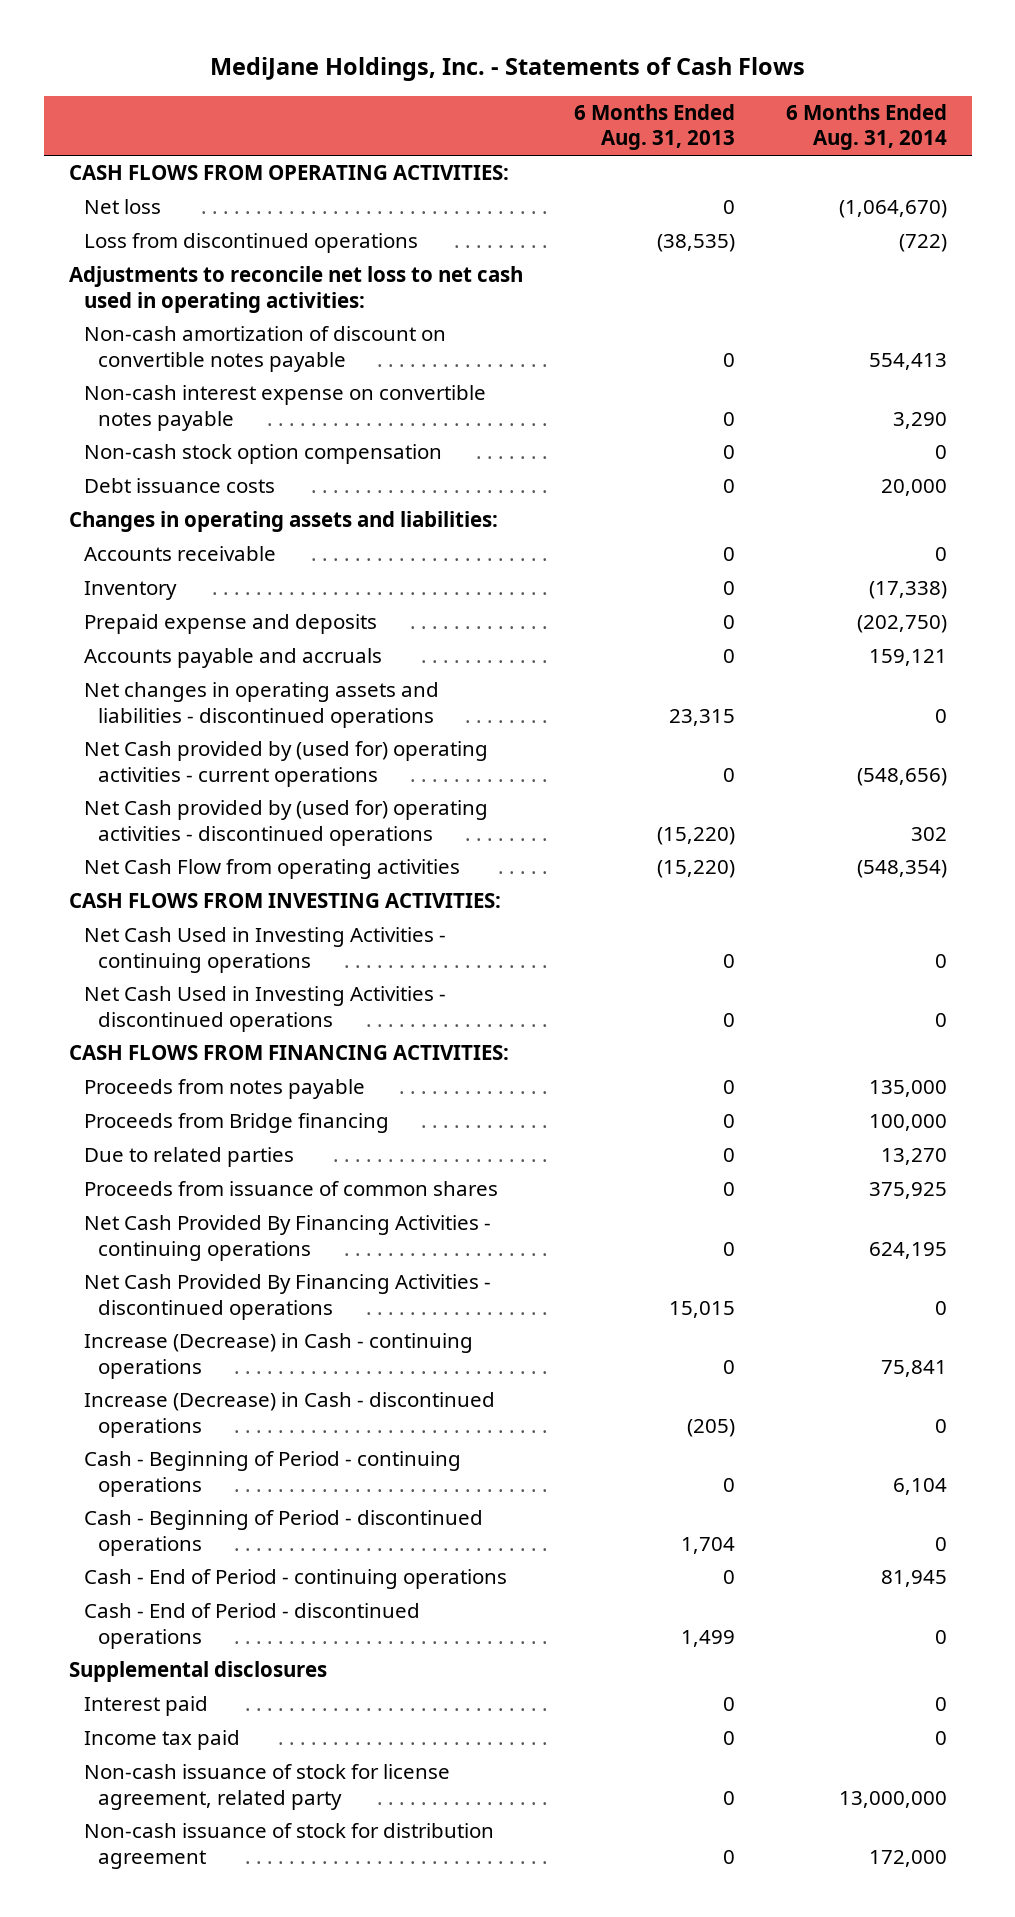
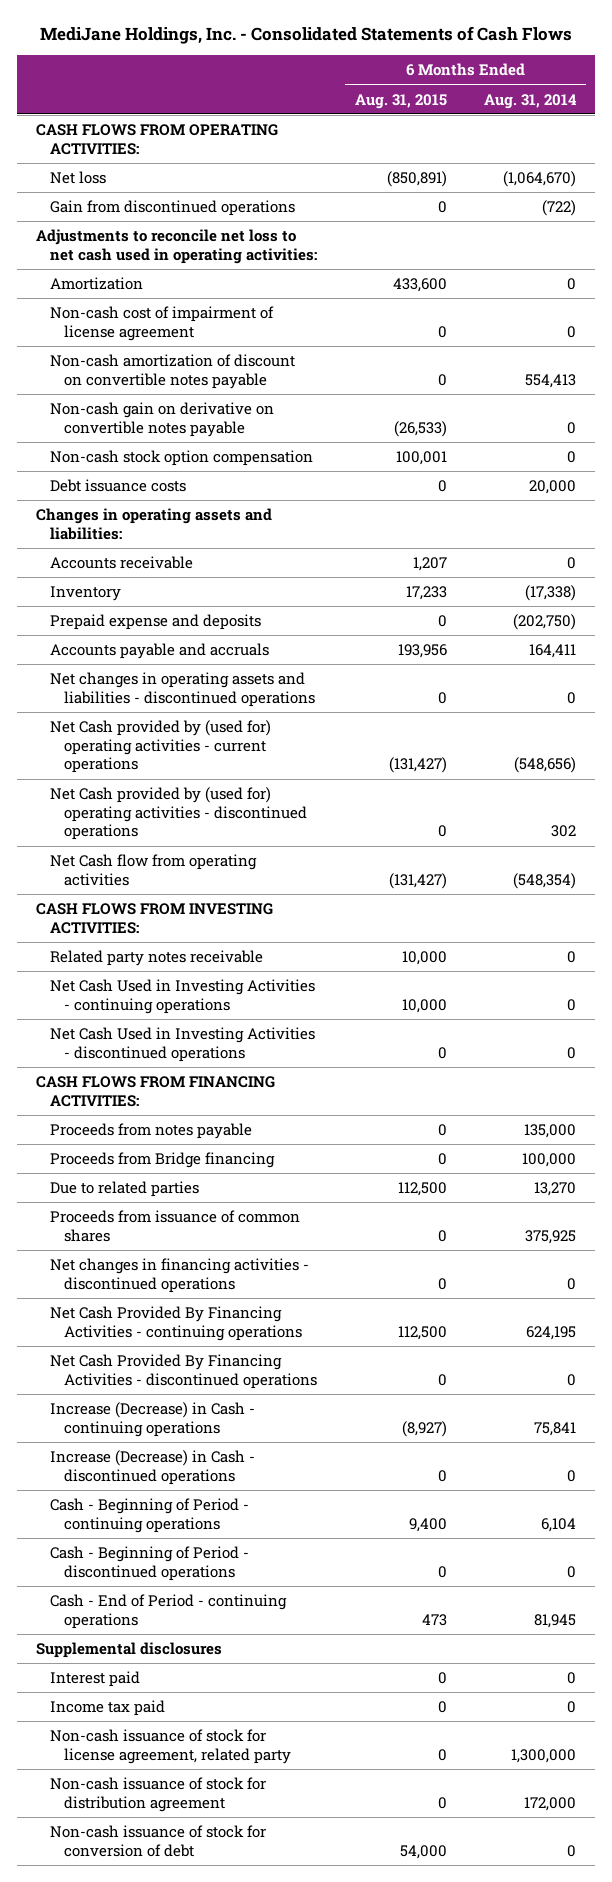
- MediJane Holdings, Inc. - Statements of Cash Flows
+ MediJane Holdings, Inc. - Consolidated Statements of Cash Flows
- | 6 Months Ended Aug. 31, 2013 | 6 Months Ended Aug. 31, 2014
+ | 6 Months Ended Aug. 31, 2015 | 6 Months Ended Aug. 31, 2014
- Loss from discontinued operations | (38,535) | (722)
+ Gain from discontinued operations | 0 | (722)
+ Amortization | 433,600 | 0
+ Non-cash cost of impairment of license agreement | 0 | 0
- Non-cash interest expense on convertible notes payable | 0 | 3,290
+ Non-cash gain on derivative on convertible notes payable | (26,533) | 0
- Accounts payable and accruals | 0 | 159,121
+ Accounts payable and accruals | 193,956 | 164,411
- Net Cash Flow from operating activities | (15,220) | (548,354)
+ Net Cash flow from operating activities | (131,427) | (548,354)
+ Related party notes receivable | 10,000 | 0
+ Net changes in financing activities - discontinued operations | 0 | 0
- Cash - End of Period - discontinued operations | 1,499 | 0
- Non-cash issuance of stock for license agreement, related party | 0 | 13,000,000
+ Non-cash issuance of stock for license agreement, related party | 0 | 1,300,000
+ Non-cash issuance of stock for conversion of debt | 54,000 | 0

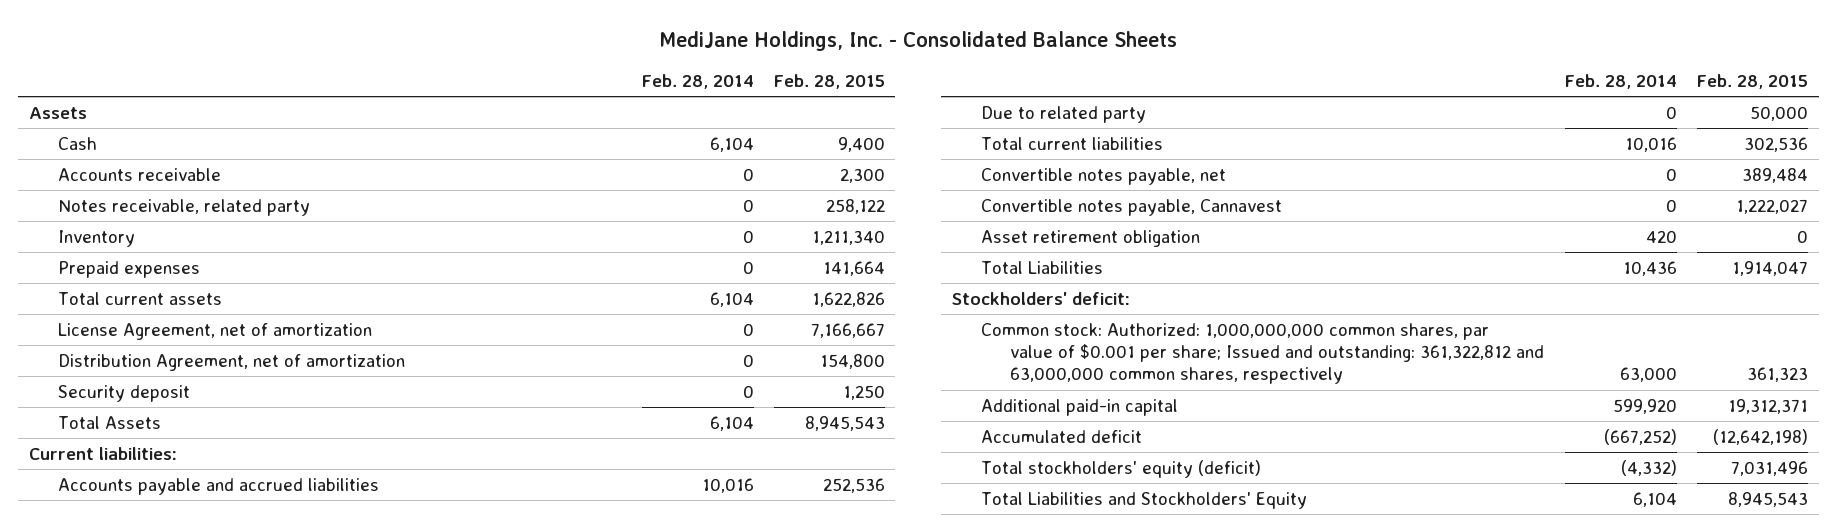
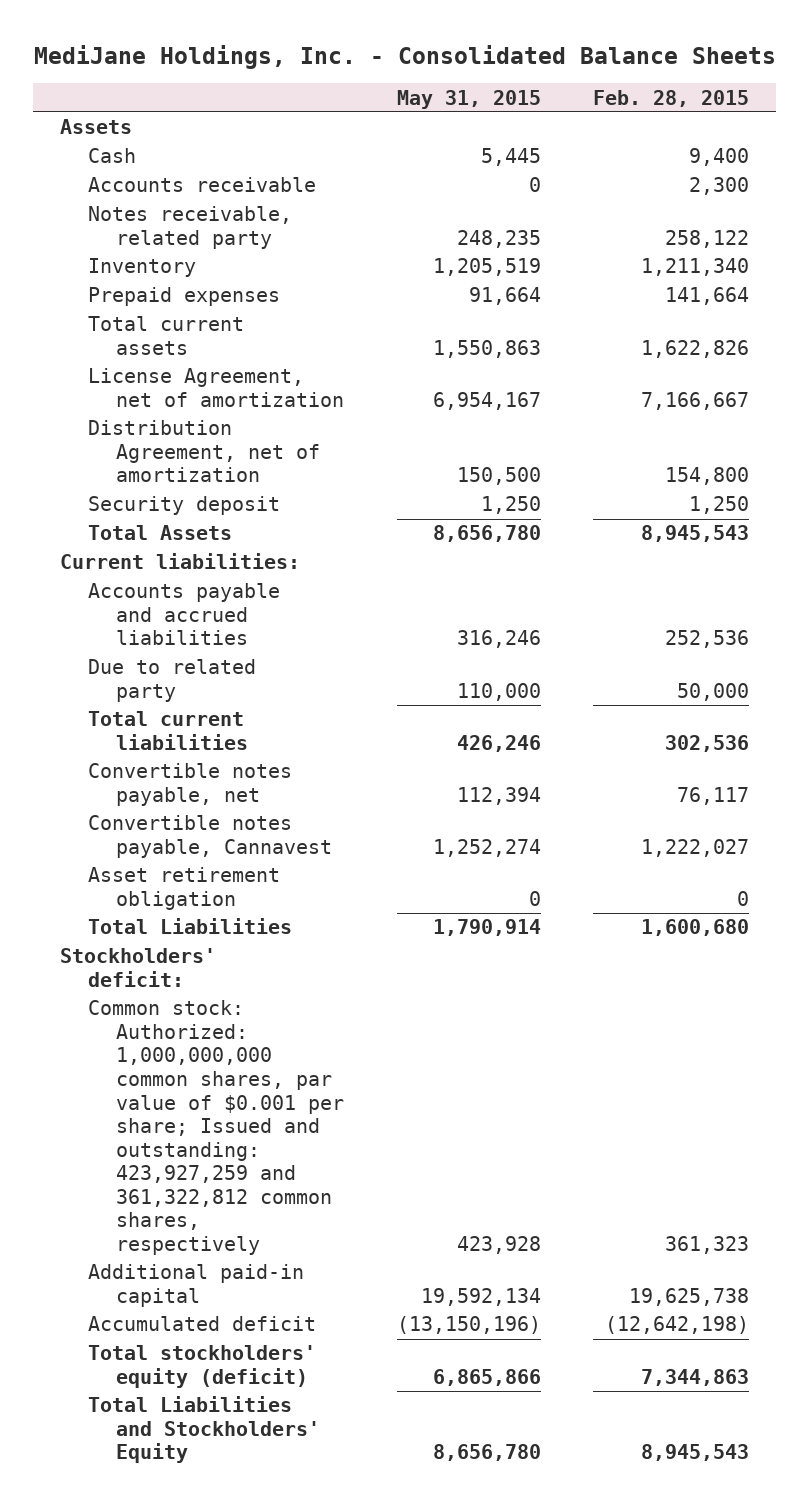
- | Feb. 28, 2014 | Feb. 28, 2015
+ | May 31, 2015 | Feb. 28, 2015
- Convertible notes payable, net | 0 | 389,484
+ Convertible notes payable, net | 112,394 | 76,117
- Total Liabilities | 10,436 | 1,914,047
+ Total Liabilities | 1,790,914 | 1,600,680
- Common stock: Authorized: 1,000,000,000 common shares, par value of $0.001 per share; Issued and outstanding: 361,322,812 and 63,000,000 common shares, respectively | 63,000 | 361,323
- Additional paid-in capital | 599,920 | 19,312,371
+ Common stock: Authorized: 1,000,000,000 common shares, par value of $0.001 per share; Issued and outstanding: 423,927,259 and 361,322,812 common shares, respectively | 423,928 | 361,323
+ Additional paid-in capital | 19,592,134 | 19,625,738
- Total stockholders' equity (deficit) | (4,332) | 7,031,496
+ Total stockholders' equity (deficit) | 6,865,866 | 7,344,863

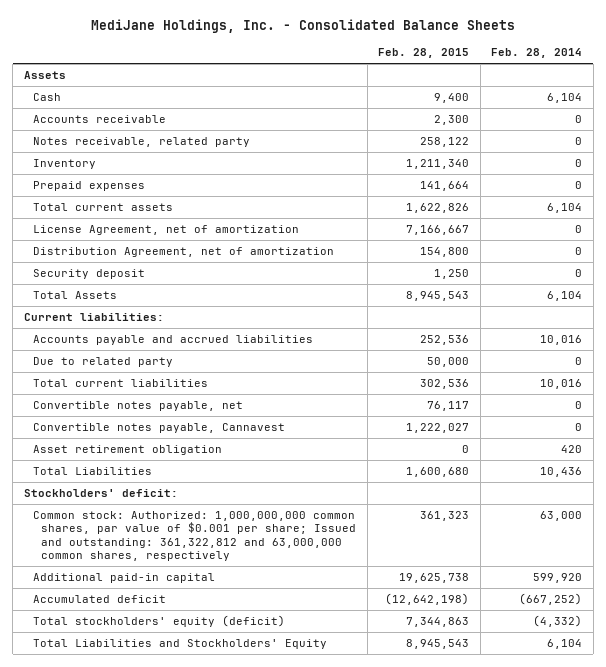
- | May 31, 2015 | Feb. 28, 2015
+ | Feb. 28, 2015 | Feb. 28, 2014
- Common stock: Authorized: 1,000,000,000 common shares, par value of $0.001 per share; Issued and outstanding: 423,927,259 and 361,322,812 common shares, respectively | 423,928 | 361,323
+ Common stock: Authorized: 1,000,000,000 common shares, par value of $0.001 per share; Issued and outstanding: 361,322,812 and 63,000,000 common shares, respectively | 361,323 | 63,000

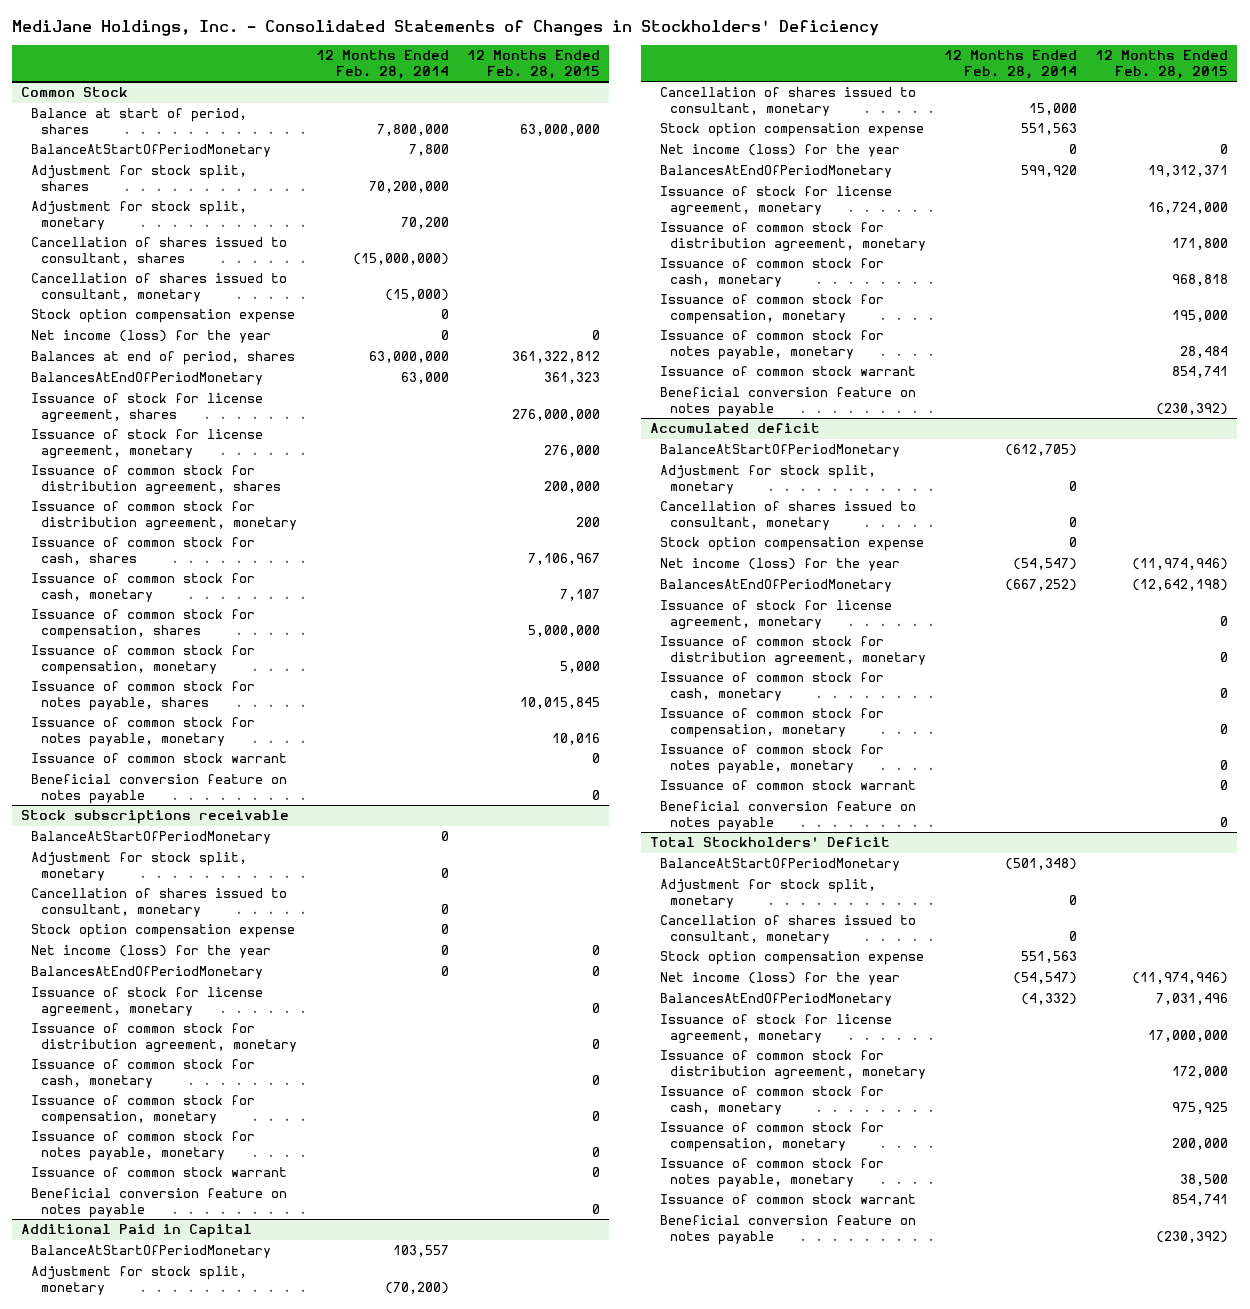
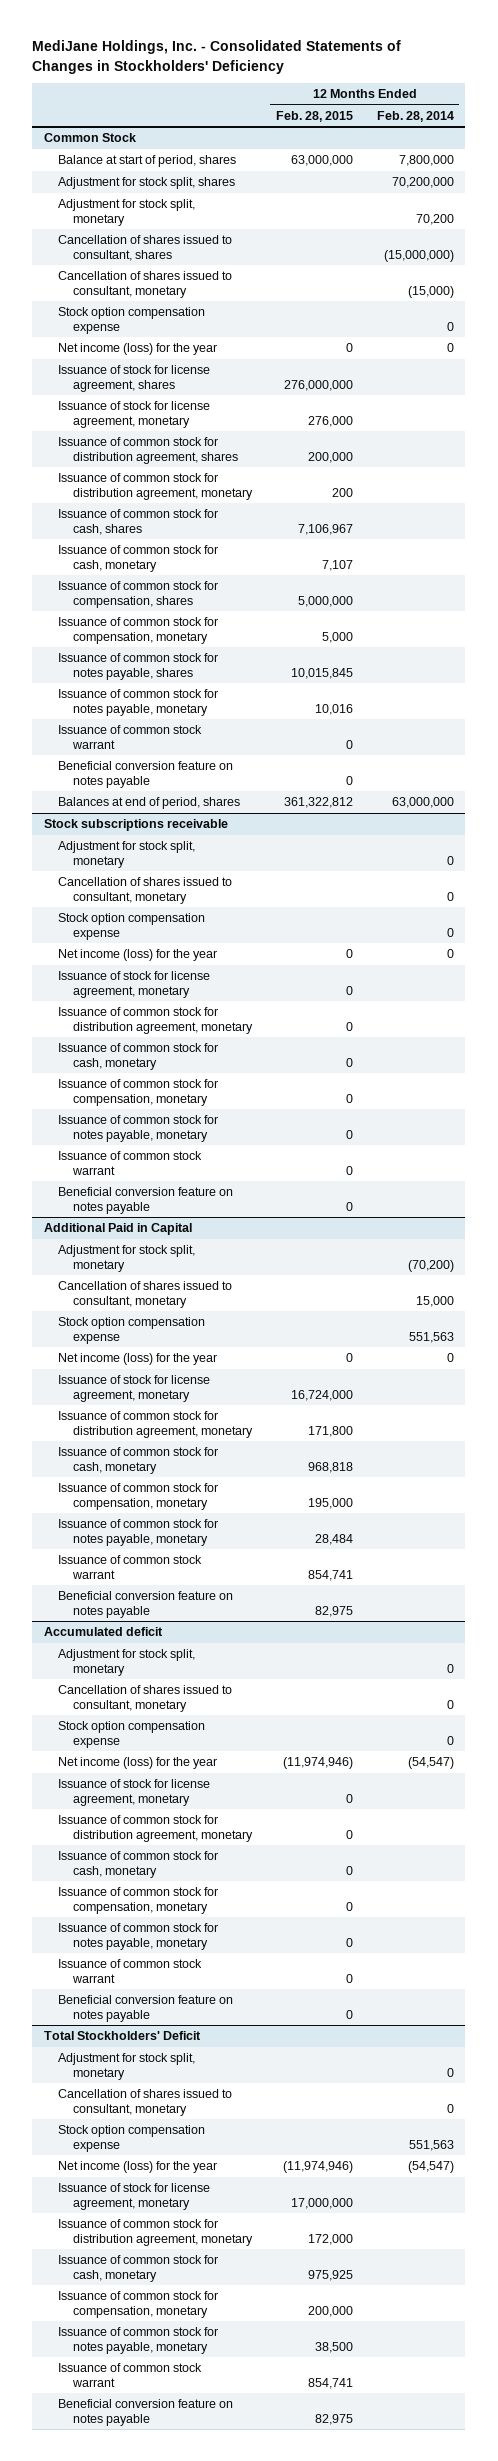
- | 12 Months Ended Feb. 28, 2014 | 12 Months Ended Feb. 28, 2015
+ | 12 Months Ended Feb. 28, 2015 | 12 Months Ended Feb. 28, 2014
@ Common Stock
- BalanceAtStartOfPeriodMonetary | 7,800 |
- BalancesAtEndOfPeriodMonetary | 63,000 | 361,323
moved down: Balances at end of period, shares | 361,322,812 | 63,000,000
@ Stock subscriptions receivable
- BalanceAtStartOfPeriodMonetary | 0 |
- BalancesAtEndOfPeriodMonetary | 0 | 0
@ Additional Paid in Capital
- BalanceAtStartOfPeriodMonetary | 103,557 |
- BalancesAtEndOfPeriodMonetary | 599,920 | 19,312,371
- Beneficial conversion feature on notes payable | | (230,392)
+ Beneficial conversion feature on notes payable | 82,975 |
@ Accumulated deficit
- BalanceAtStartOfPeriodMonetary | (612,705) |
- BalancesAtEndOfPeriodMonetary | (667,252) | (12,642,198)
@ Total Stockholders' Deficit
- BalanceAtStartOfPeriodMonetary | (501,348) |
- BalancesAtEndOfPeriodMonetary | (4,332) | 7,031,496
- Beneficial conversion feature on notes payable | | (230,392)
+ Beneficial conversion feature on notes payable | 82,975 |

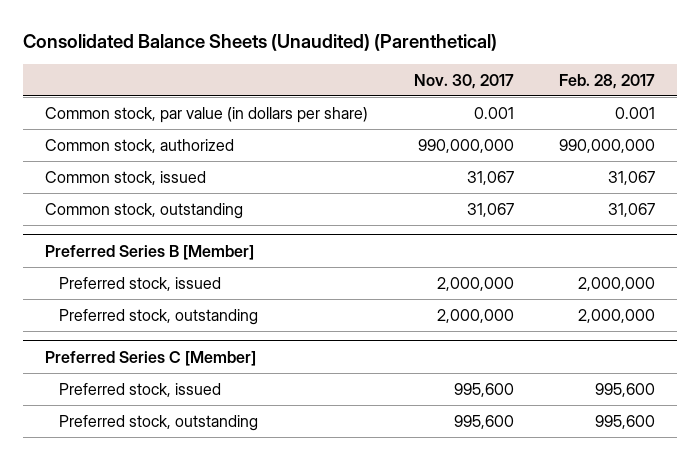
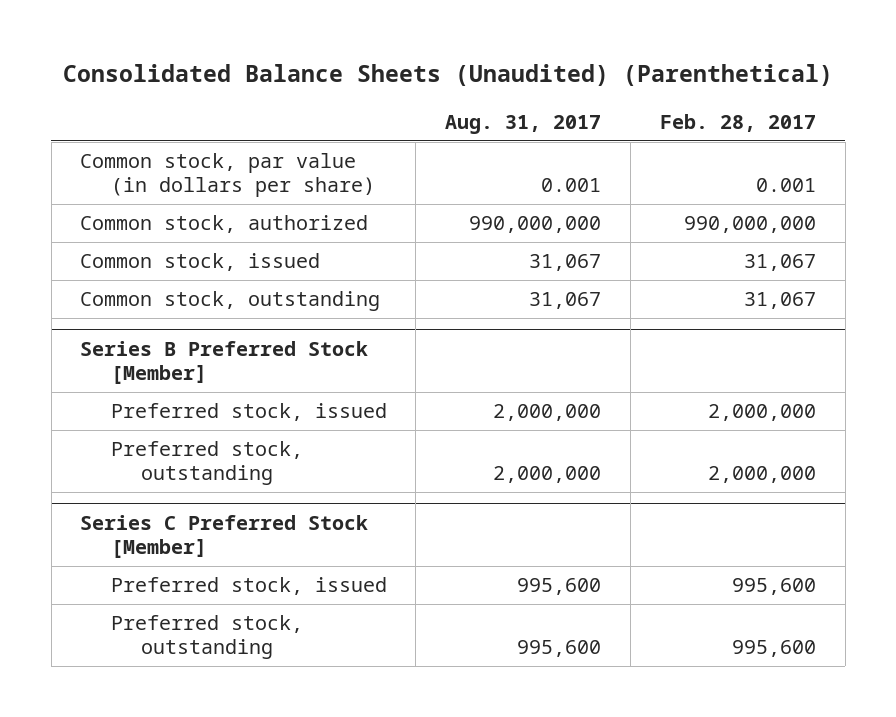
- | Nov. 30, 2017 | Feb. 28, 2017
+ | Aug. 31, 2017 | Feb. 28, 2017
- Preferred Series B [Member]
+ Series B Preferred Stock [Member]
- Preferred Series C [Member]
+ Series C Preferred Stock [Member]

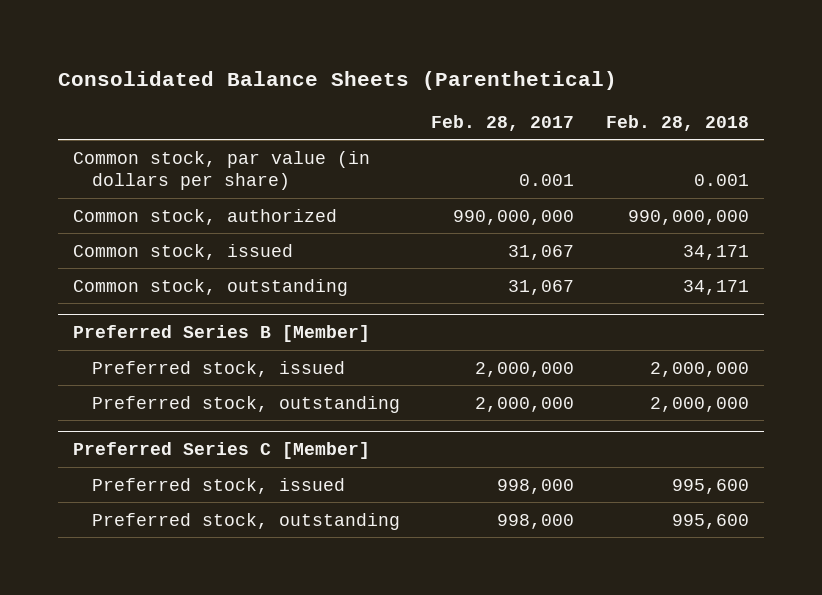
- Consolidated Balance Sheets (Unaudited) (Parenthetical)
+ Consolidated Balance Sheets (Parenthetical)
- | Aug. 31, 2017 | Feb. 28, 2017
+ | Feb. 28, 2017 | Feb. 28, 2018
- Series B Preferred Stock [Member]
+ Preferred Series B [Member]
- Series C Preferred Stock [Member]
- Preferred stock, issued | 995,600 | 995,600
- Preferred stock, outstanding | 995,600 | 995,600
+ Preferred Series C [Member]
+ Preferred stock, issued | 998,000 | 995,600
+ Preferred stock, outstanding | 998,000 | 995,600

